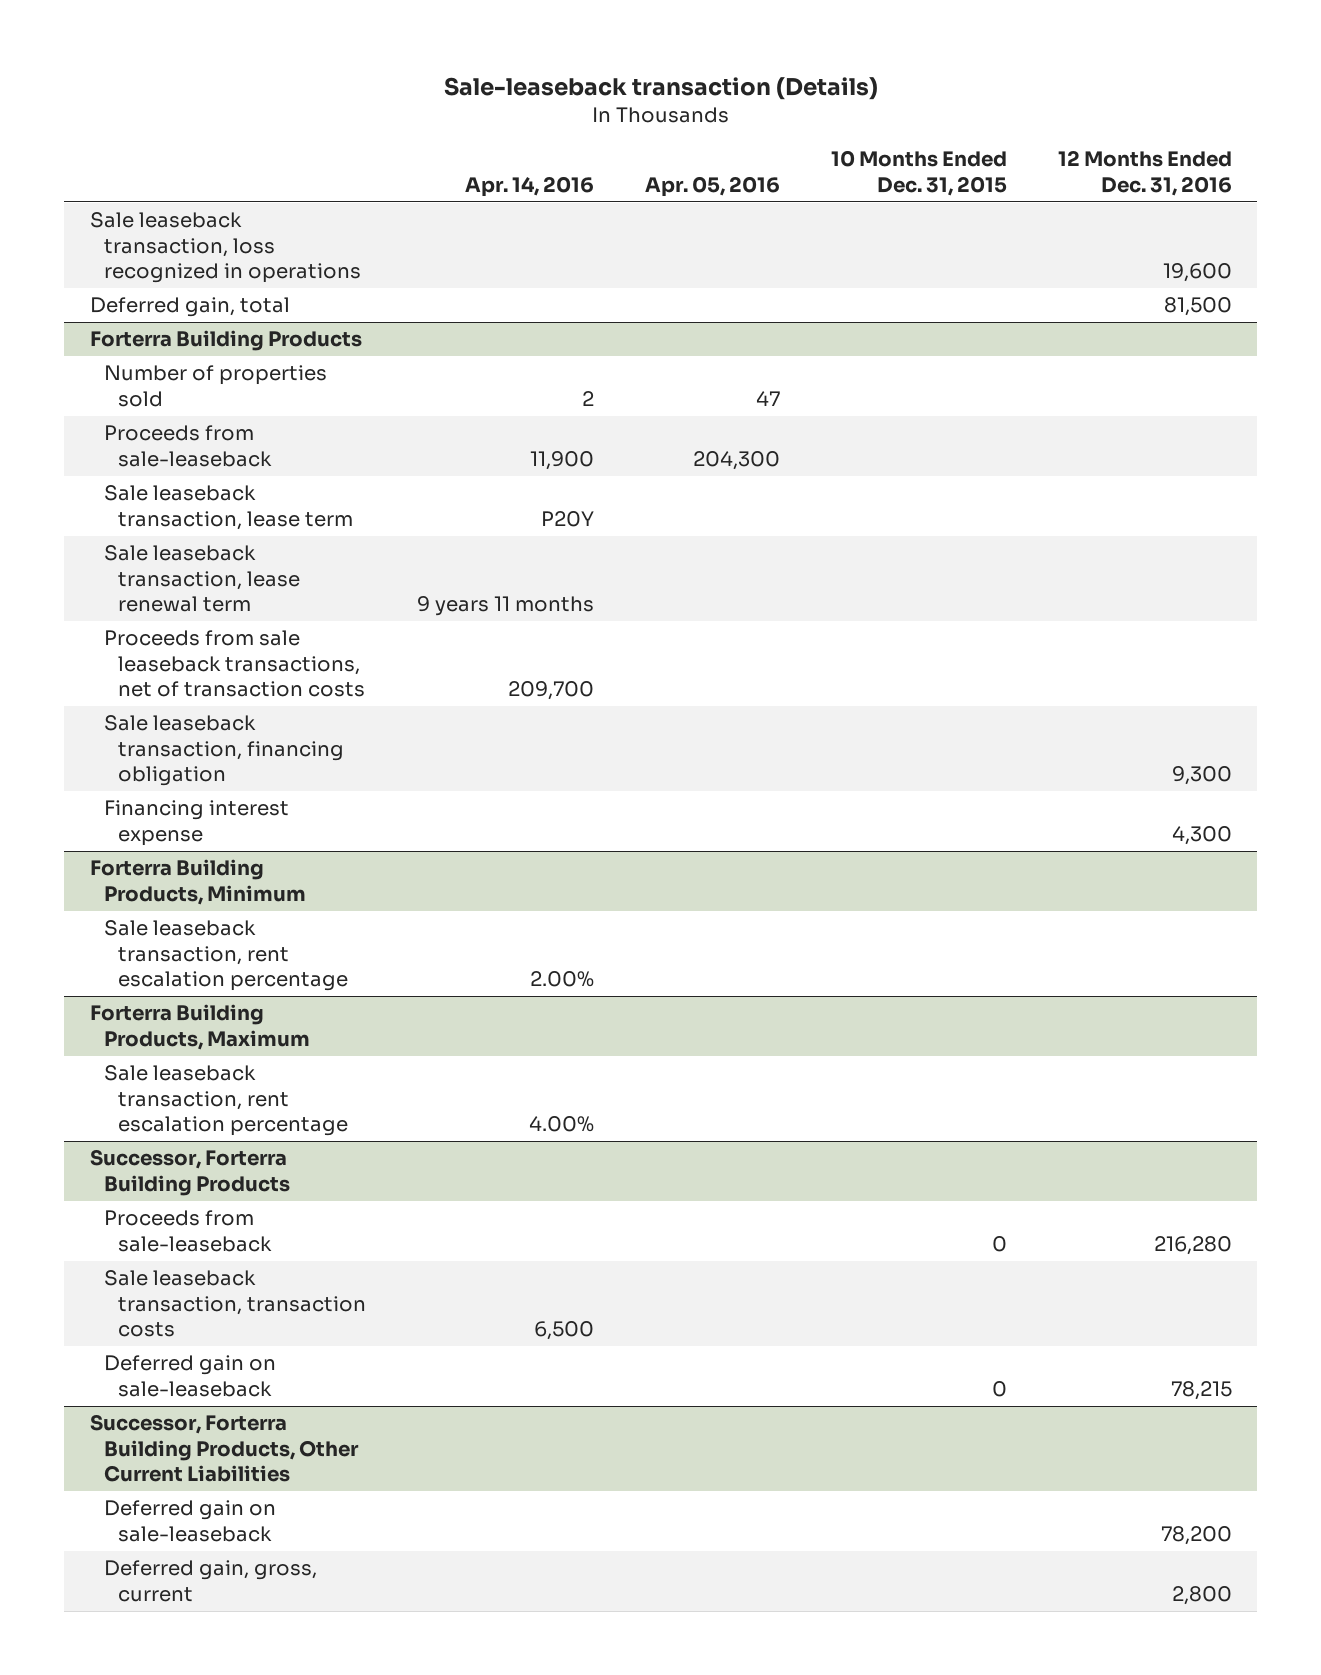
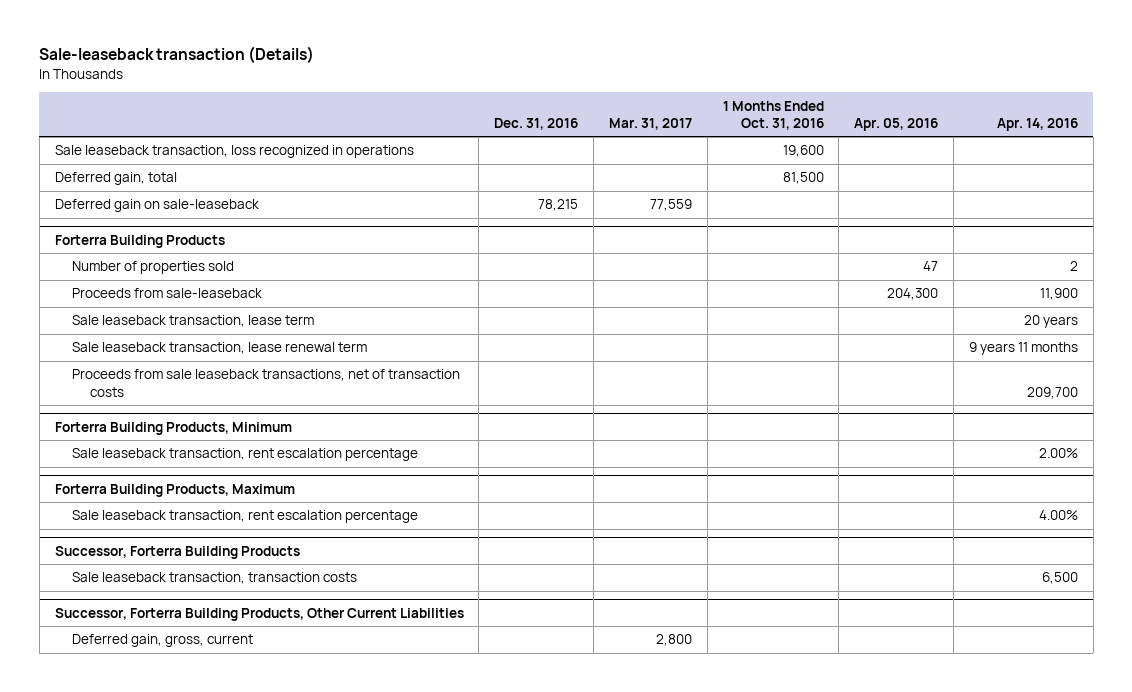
- | Apr. 14, 2016 | Apr. 05, 2016 | 10 Months Ended Dec. 31, 2015 | 12 Months Ended Dec. 31, 2016
+ | Dec. 31, 2016 | Mar. 31, 2017 | 1 Months Ended Oct. 31, 2016 | Apr. 05, 2016 | Apr. 14, 2016
+ Deferred gain on sale-leaseback | 78,215 | 77,559 | | |
@ Forterra Building Products
- Sale leaseback transaction, lease term | P20Y | | |
+ Sale leaseback transaction, lease term | | | | | 20 years
- Sale leaseback transaction, financing obligation | | | | 9,300
- Financing interest expense | | | | 4,300
@ Successor, Forterra Building Products
- Proceeds from sale-leaseback | | | 0 | 216,280
- Deferred gain on sale-leaseback | | | 0 | 78,215
@ Successor, Forterra Building Products, Other Current Liabilities
- Deferred gain on sale-leaseback | | | | 78,200

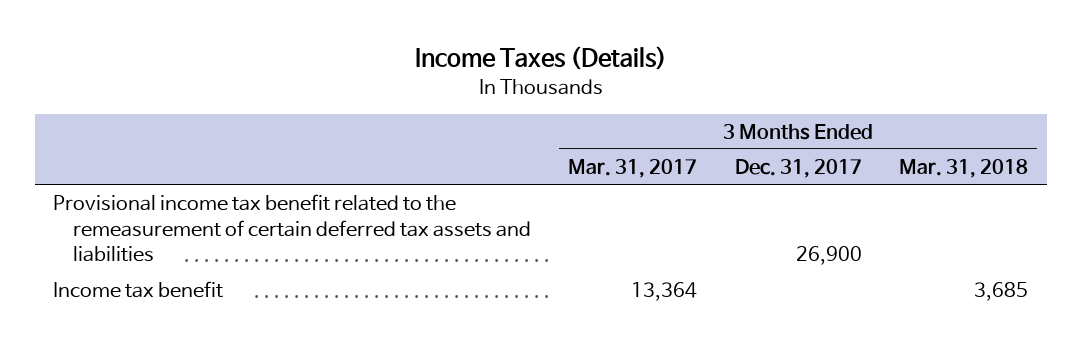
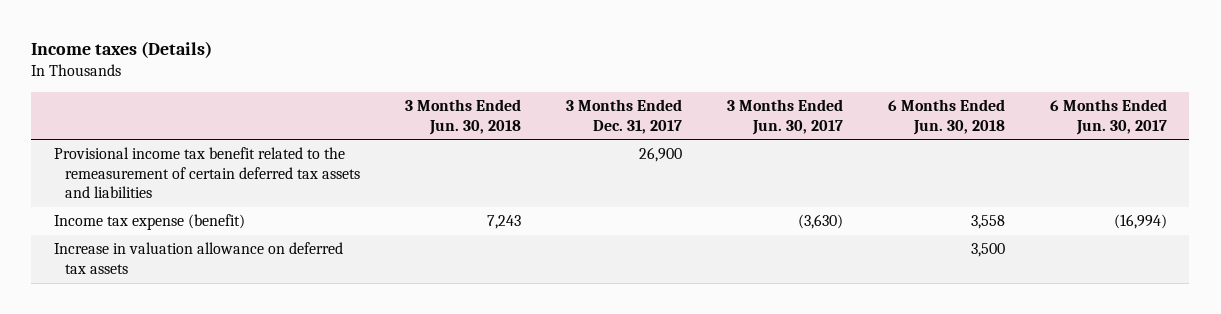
- Income Taxes (Details)
+ Income taxes (Details)
- | 3 Months Ended Mar. 31, 2017 | 3 Months Ended Dec. 31, 2017 | 3 Months Ended Mar. 31, 2018
+ | 3 Months Ended Jun. 30, 2018 | 3 Months Ended Dec. 31, 2017 | 3 Months Ended Jun. 30, 2017 | 6 Months Ended Jun. 30, 2018 | 6 Months Ended Jun. 30, 2017
- Income tax benefit | 13,364 | | 3,685
+ Income tax expense (benefit) | 7,243 | | (3,630) | 3,558 | (16,994)
+ Increase in valuation allowance on deferred tax assets | | | | 3,500 |

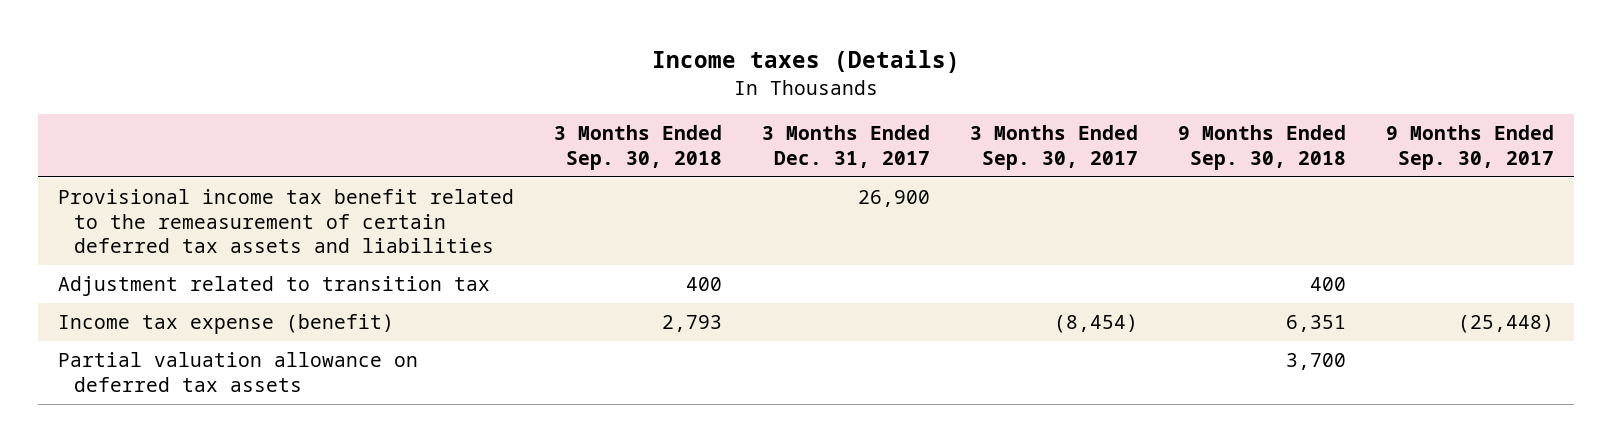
- | 3 Months Ended Jun. 30, 2018 | 3 Months Ended Dec. 31, 2017 | 3 Months Ended Jun. 30, 2017 | 6 Months Ended Jun. 30, 2018 | 6 Months Ended Jun. 30, 2017
+ | 3 Months Ended Sep. 30, 2018 | 3 Months Ended Dec. 31, 2017 | 3 Months Ended Sep. 30, 2017 | 9 Months Ended Sep. 30, 2018 | 9 Months Ended Sep. 30, 2017
+ Adjustment related to transition tax | 400 | | | 400 |
- Increase in valuation allowance on deferred tax assets | | | | 3,500 |
+ Partial valuation allowance on deferred tax assets | | | | 3,700 |

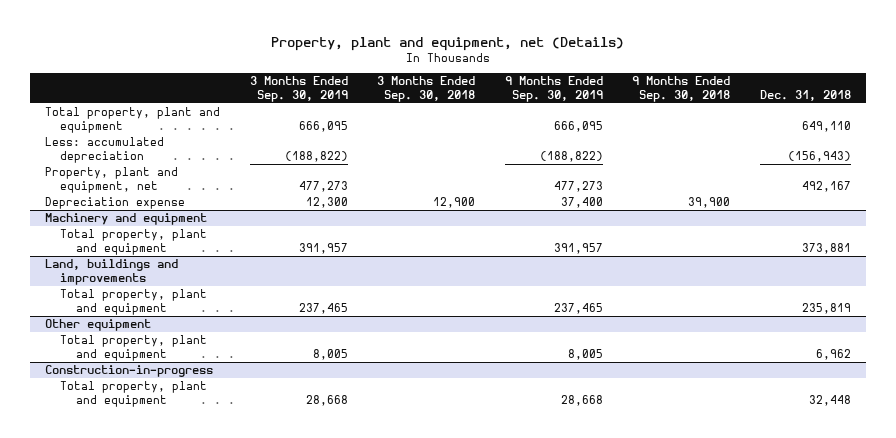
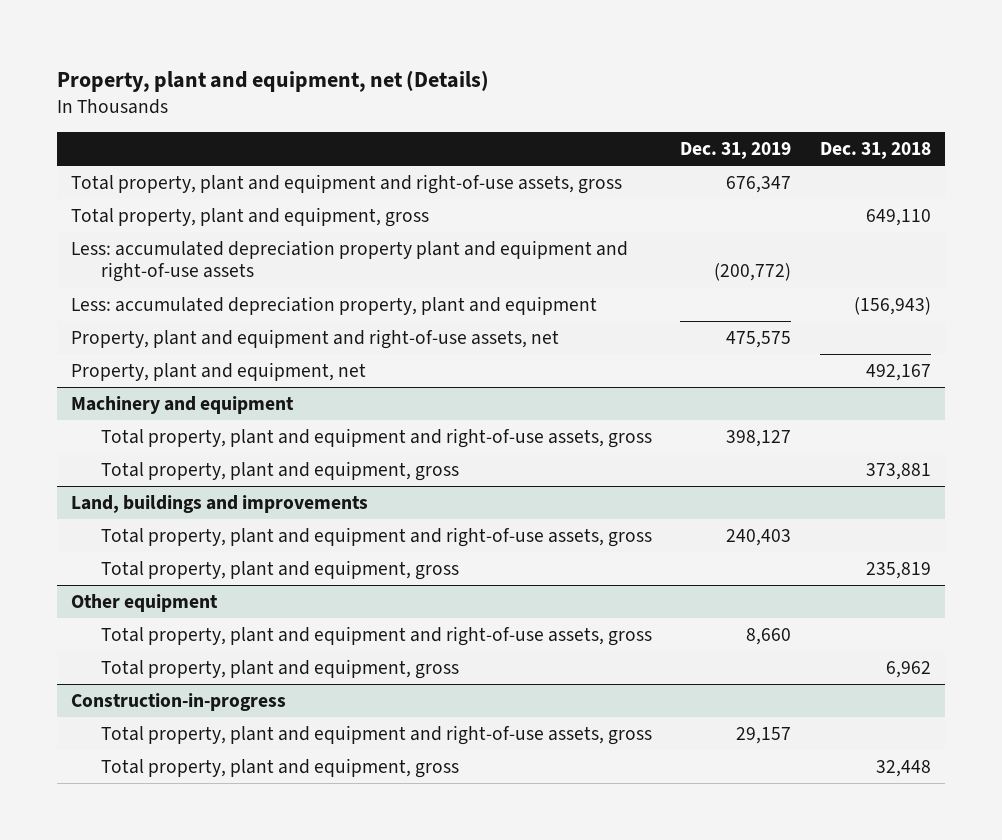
- | 3 Months Ended Sep. 30, 2019 | 3 Months Ended Sep. 30, 2018 | 9 Months Ended Sep. 30, 2019 | 9 Months Ended Sep. 30, 2018 | Dec. 31, 2018
+ | Dec. 31, 2019 | Dec. 31, 2018
- Total property, plant and equipment | 666,095 | | 666,095 | | 649,110
- Less: accumulated depreciation | (188,822) | | (188,822) | | (156,943)
+ Total property, plant and equipment and right-of-use assets, gross | 676,347 |
+ Total property, plant and equipment, gross | | 649,110
+ Less: accumulated depreciation property plant and equipment and right-of-use assets | (200,772) |
+ Less: accumulated depreciation property, plant and equipment | | (156,943)
+ Property, plant and equipment and right-of-use assets, net | 475,575 |
- Depreciation expense | 12,300 | 12,900 | 37,400 | 39,900 |
@ Machinery and equipment
- Total property, plant and equipment | 391,957 | | 391,957 | | 373,881
+ Total property, plant and equipment and right-of-use assets, gross | 398,127 |
+ Total property, plant and equipment, gross | | 373,881
@ Land, buildings and improvements
- Total property, plant and equipment | 237,465 | | 237,465 | | 235,819
+ Total property, plant and equipment and right-of-use assets, gross | 240,403 |
+ Total property, plant and equipment, gross | | 235,819
@ Other equipment
- Total property, plant and equipment | 8,005 | | 8,005 | | 6,962
+ Total property, plant and equipment and right-of-use assets, gross | 8,660 |
+ Total property, plant and equipment, gross | | 6,962
@ Construction-in-progress
- Total property, plant and equipment | 28,668 | | 28,668 | | 32,448
+ Total property, plant and equipment and right-of-use assets, gross | 29,157 |
+ Total property, plant and equipment, gross | | 32,448

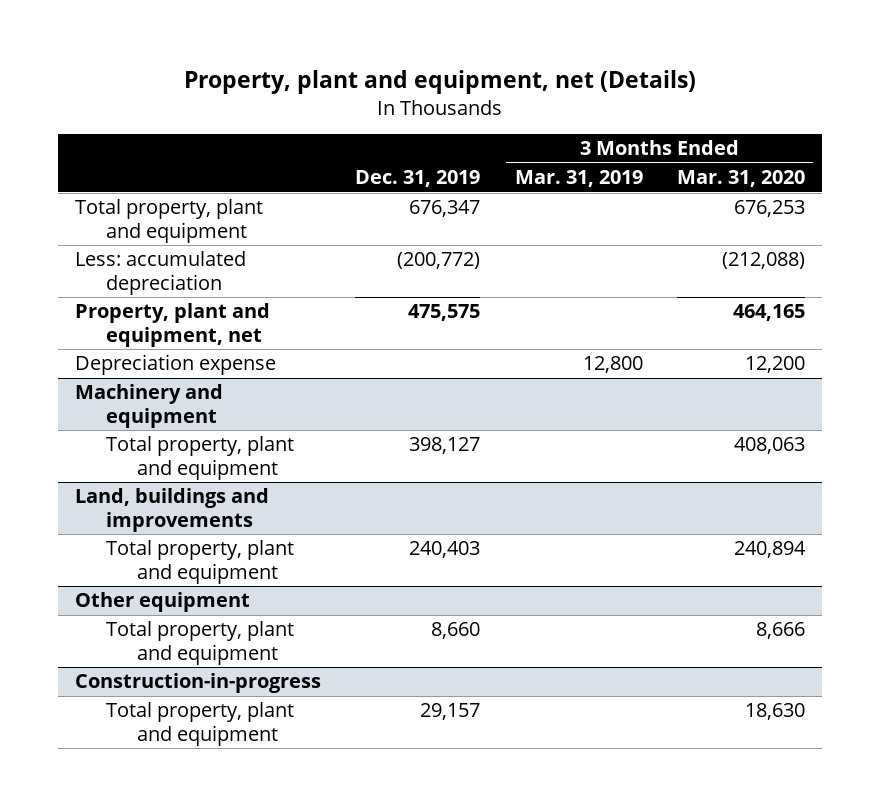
- | Dec. 31, 2019 | Dec. 31, 2018
+ | Dec. 31, 2019 | 3 Months Ended Mar. 31, 2019 | 3 Months Ended Mar. 31, 2020
- Total property, plant and equipment and right-of-use assets, gross | 676,347 |
- Total property, plant and equipment, gross | | 649,110
- Less: accumulated depreciation property plant and equipment and right-of-use assets | (200,772) |
- Less: accumulated depreciation property, plant and equipment | | (156,943)
- Property, plant and equipment and right-of-use assets, net | 475,575 |
- Property, plant and equipment, net | | 492,167
+ Total property, plant and equipment | 676,347 | | 676,253
+ Less: accumulated depreciation | (200,772) | | (212,088)
+ Property, plant and equipment, net | 475,575 | | 464,165
+ Depreciation expense | | 12,800 | 12,200
@ Machinery and equipment
- Total property, plant and equipment and right-of-use assets, gross | 398,127 |
- Total property, plant and equipment, gross | | 373,881
+ Total property, plant and equipment | 398,127 | | 408,063
@ Land, buildings and improvements
- Total property, plant and equipment and right-of-use assets, gross | 240,403 |
- Total property, plant and equipment, gross | | 235,819
+ Total property, plant and equipment | 240,403 | | 240,894
@ Other equipment
- Total property, plant and equipment and right-of-use assets, gross | 8,660 |
- Total property, plant and equipment, gross | | 6,962
+ Total property, plant and equipment | 8,660 | | 8,666
@ Construction-in-progress
- Total property, plant and equipment and right-of-use assets, gross | 29,157 |
- Total property, plant and equipment, gross | | 32,448
+ Total property, plant and equipment | 29,157 | | 18,630

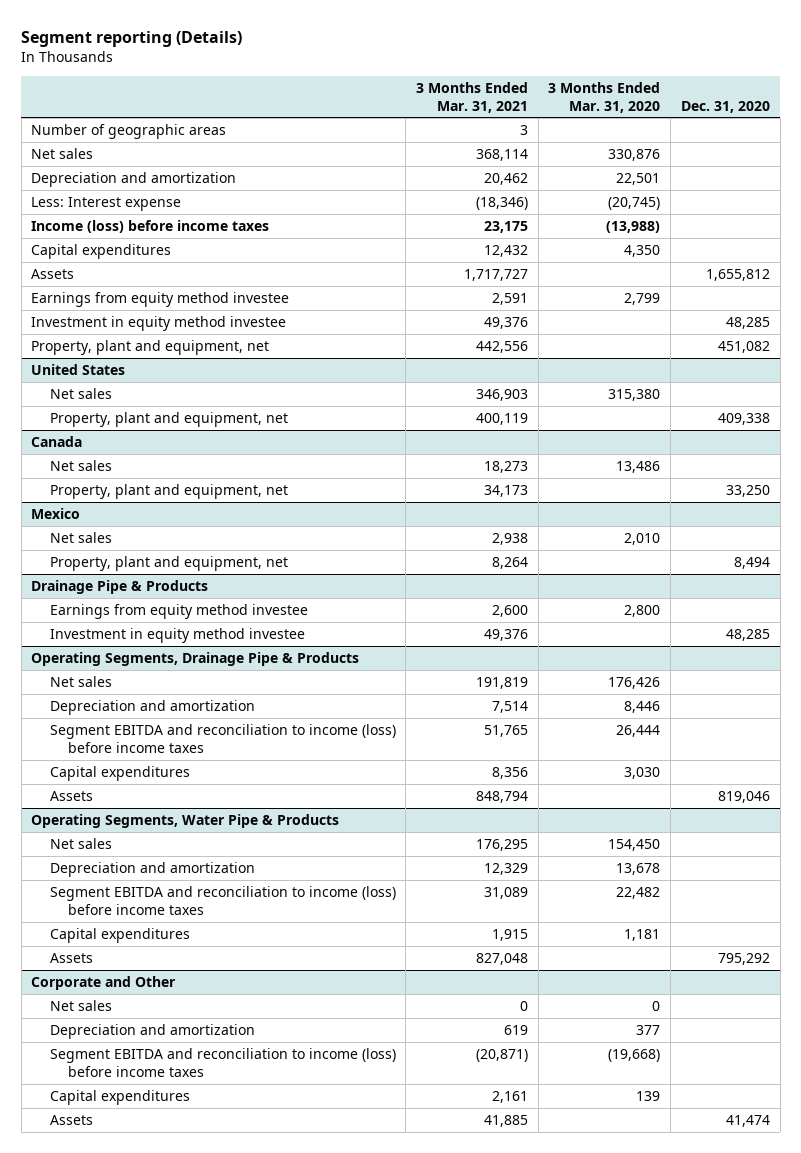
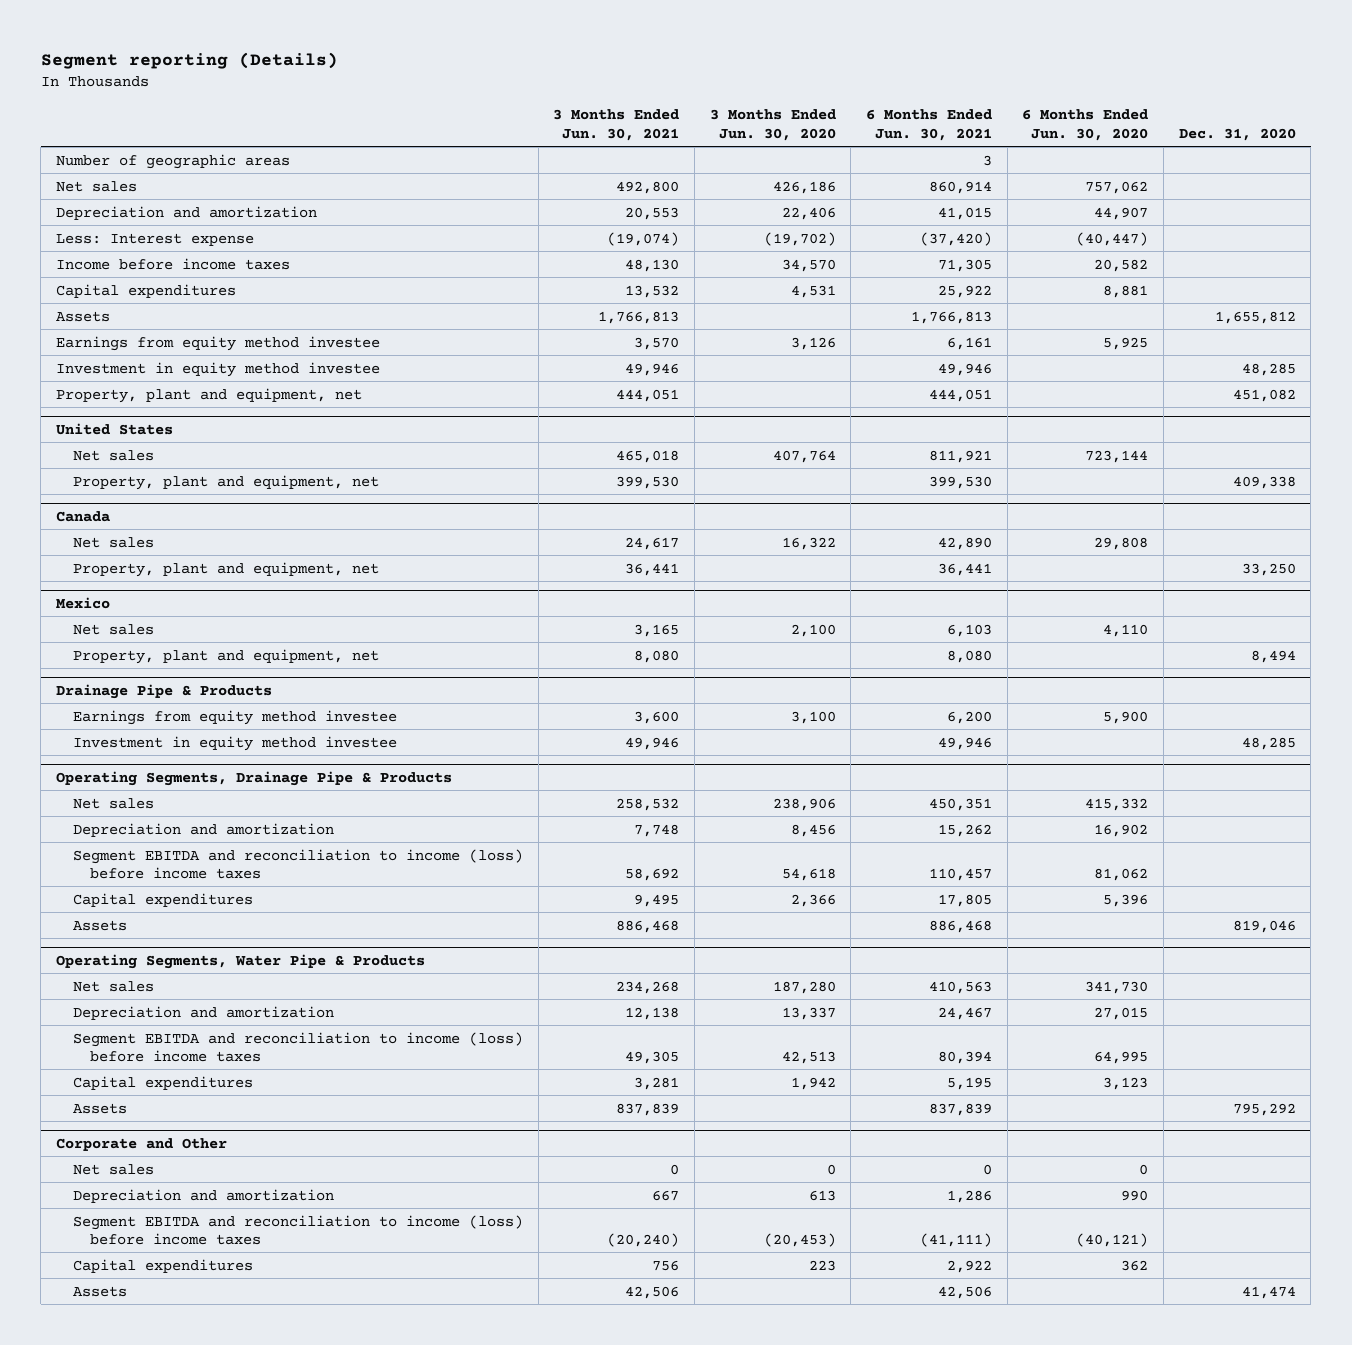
- | 3 Months Ended Mar. 31, 2021 | 3 Months Ended Mar. 31, 2020 | Dec. 31, 2020
+ | 3 Months Ended Jun. 30, 2021 | 3 Months Ended Jun. 30, 2020 | 6 Months Ended Jun. 30, 2021 | 6 Months Ended Jun. 30, 2020 | Dec. 31, 2020
- Income (loss) before income taxes | 23,175 | (13,988) |
+ Income before income taxes | 48,130 | 34,570 | 71,305 | 20,582 |

